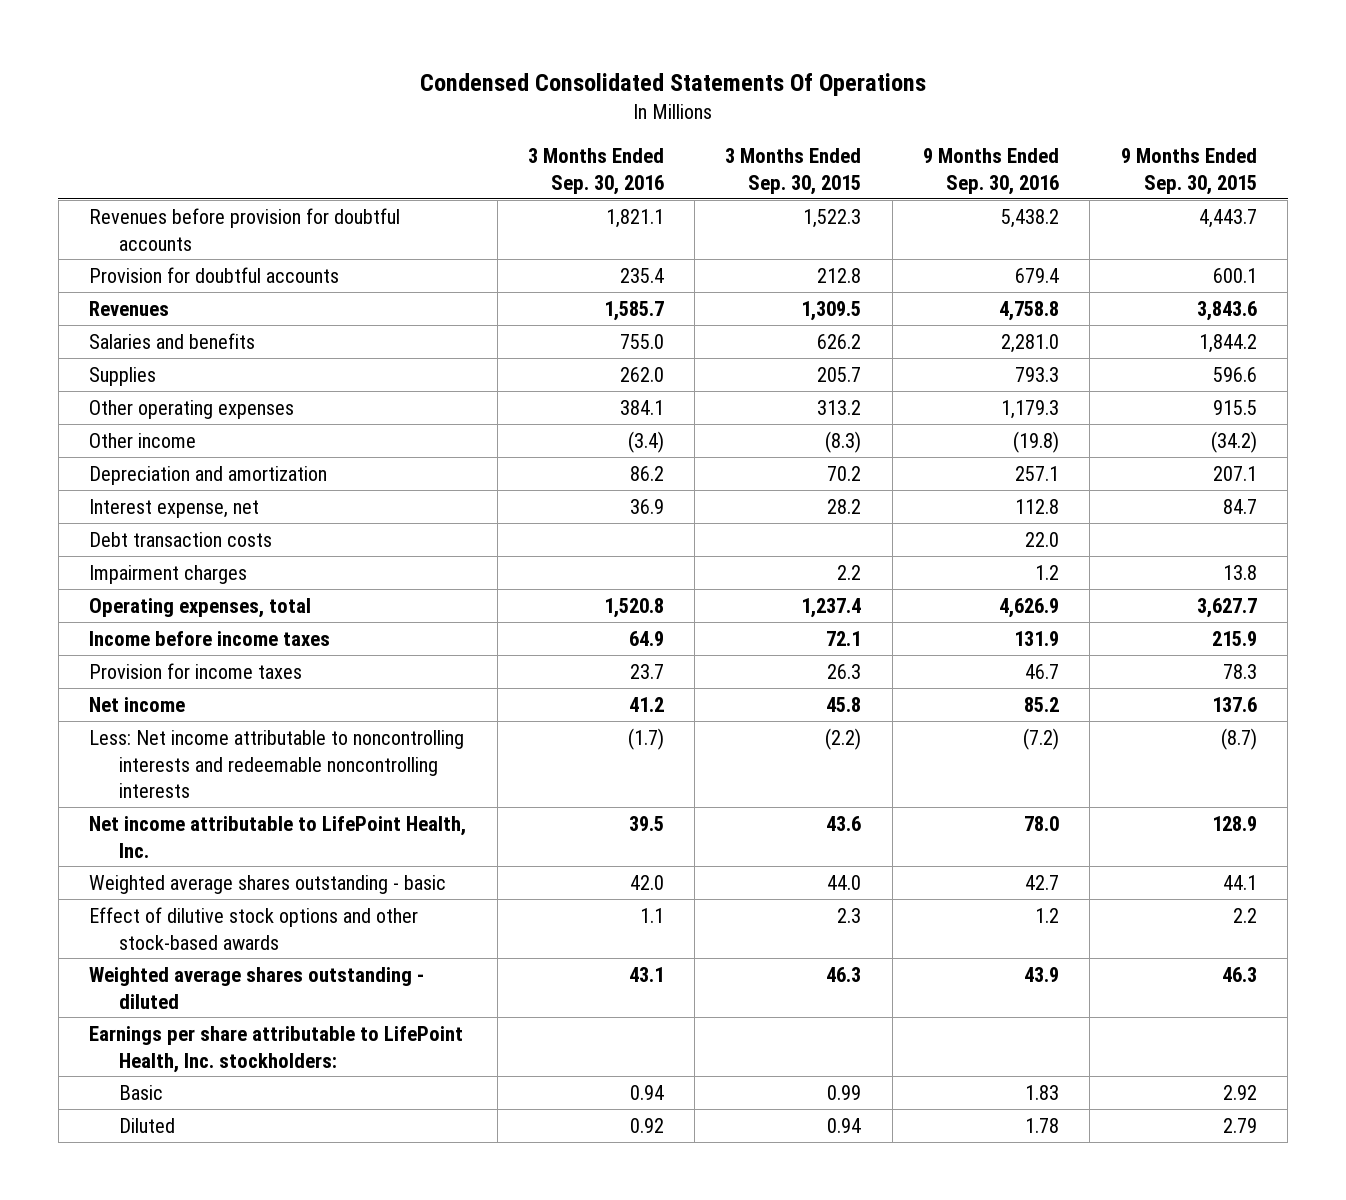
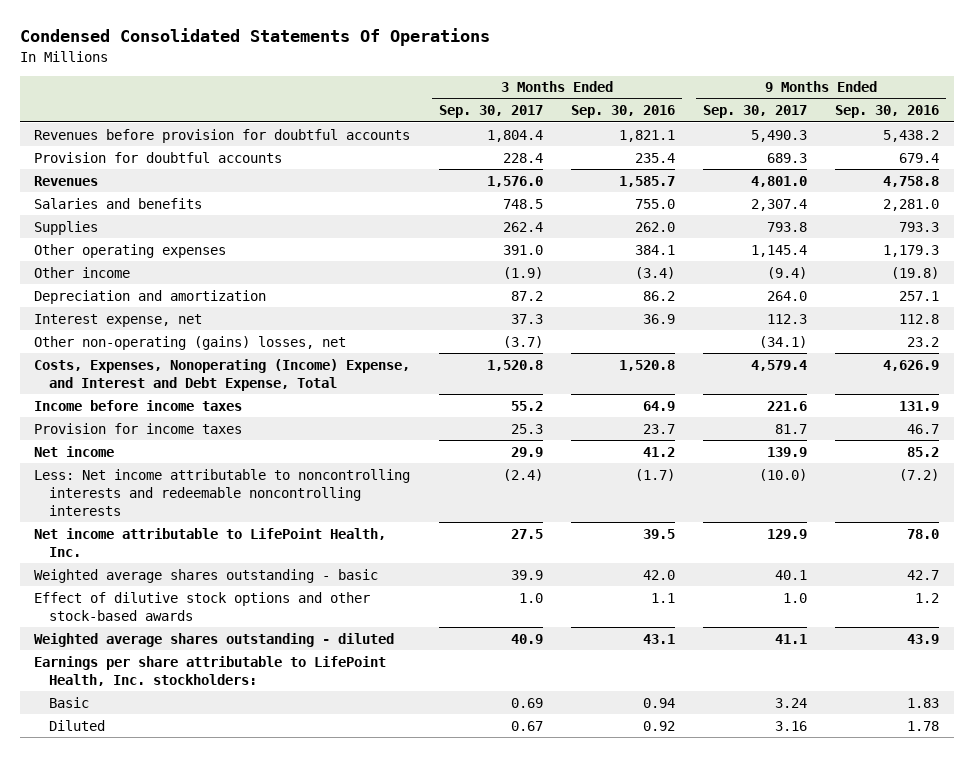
- | 3 Months Ended Sep. 30, 2016 | 3 Months Ended Sep. 30, 2015 | 9 Months Ended Sep. 30, 2016 | 9 Months Ended Sep. 30, 2015
+ | 3 Months Ended Sep. 30, 2017 | 3 Months Ended Sep. 30, 2016 | 9 Months Ended Sep. 30, 2017 | 9 Months Ended Sep. 30, 2016
- Debt transaction costs | | | 22.0 |
- Impairment charges | | 2.2 | 1.2 | 13.8
- Operating expenses, total | 1,520.8 | 1,237.4 | 4,626.9 | 3,627.7
+ Other non-operating (gains) losses, net | (3.7) | | (34.1) | 23.2
+ Costs, Expenses, Nonoperating (Income) Expense, and Interest and Debt Expense, Total | 1,520.8 | 1,520.8 | 4,579.4 | 4,626.9

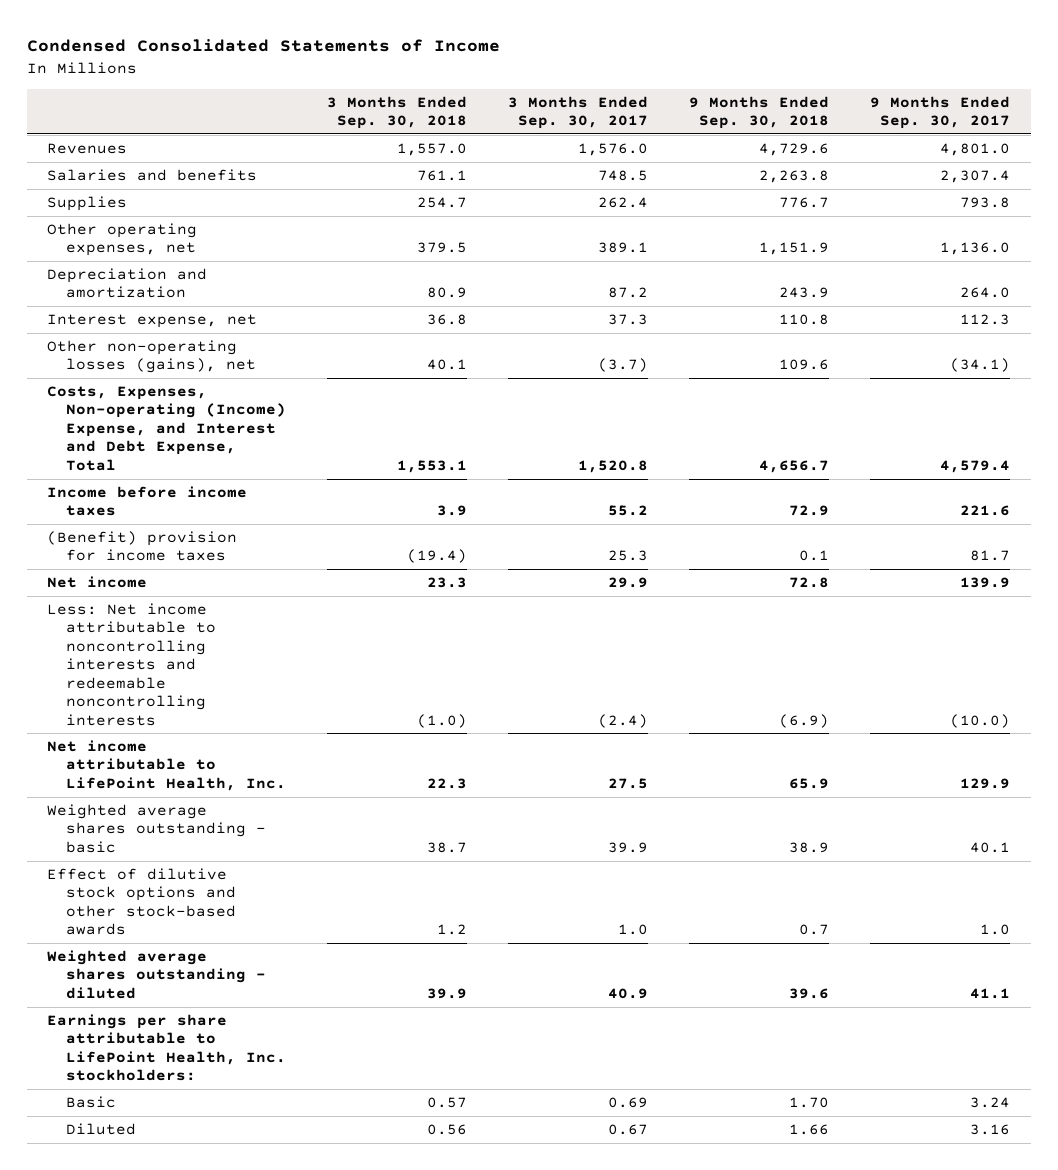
- Condensed Consolidated Statements Of Operations
+ Condensed Consolidated Statements of Income
- | 3 Months Ended Sep. 30, 2017 | 3 Months Ended Sep. 30, 2016 | 9 Months Ended Sep. 30, 2017 | 9 Months Ended Sep. 30, 2016
+ | 3 Months Ended Sep. 30, 2018 | 3 Months Ended Sep. 30, 2017 | 9 Months Ended Sep. 30, 2018 | 9 Months Ended Sep. 30, 2017
- Revenues before provision for doubtful accounts | 1,804.4 | 1,821.1 | 5,490.3 | 5,438.2
- Provision for doubtful accounts | 228.4 | 235.4 | 689.3 | 679.4
- Other operating expenses | 391.0 | 384.1 | 1,145.4 | 1,179.3
- Other income | (1.9) | (3.4) | (9.4) | (19.8)
+ Other operating expenses, net | 379.5 | 389.1 | 1,151.9 | 1,136.0
- Other non-operating (gains) losses, net | (3.7) | | (34.1) | 23.2
- Costs, Expenses, Nonoperating (Income) Expense, and Interest and Debt Expense, Total | 1,520.8 | 1,520.8 | 4,579.4 | 4,626.9
+ Other non-operating losses (gains), net | 40.1 | (3.7) | 109.6 | (34.1)
+ Costs, Expenses, Non-operating (Income) Expense, and Interest and Debt Expense, Total | 1,553.1 | 1,520.8 | 4,656.7 | 4,579.4
- Provision for income taxes | 25.3 | 23.7 | 81.7 | 46.7
+ (Benefit) provision for income taxes | (19.4) | 25.3 | 0.1 | 81.7

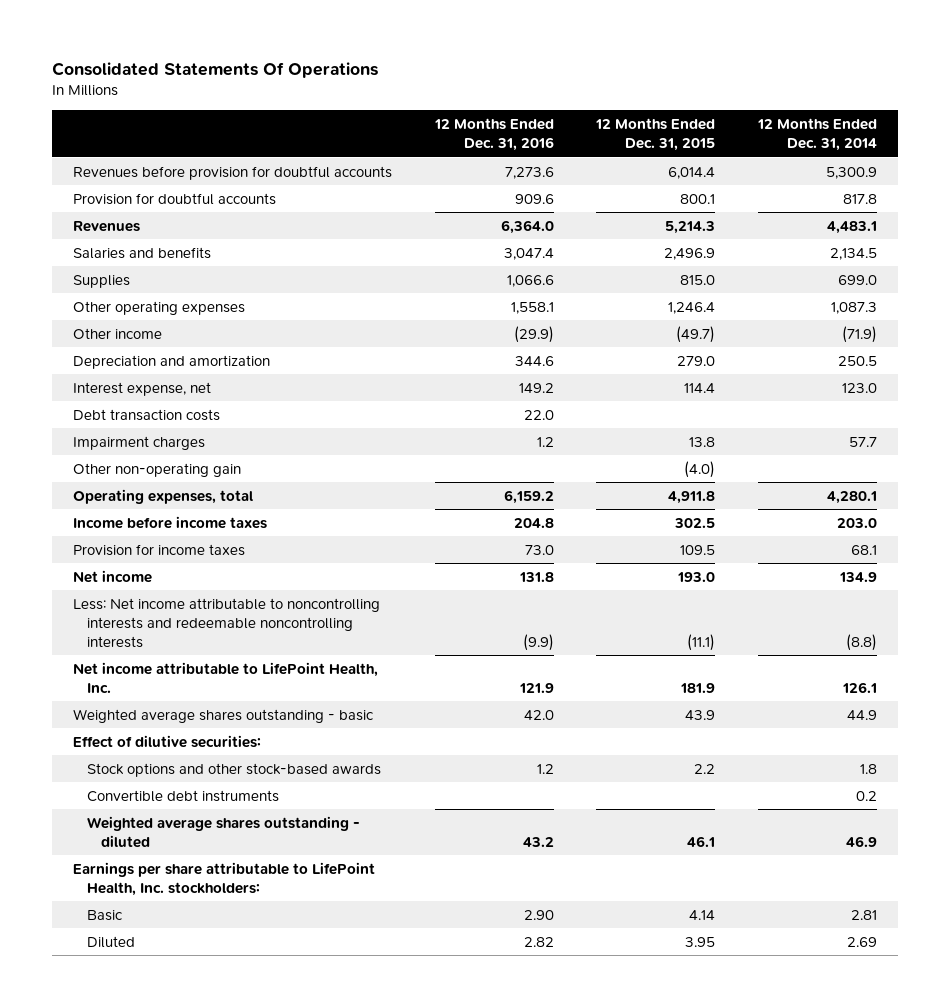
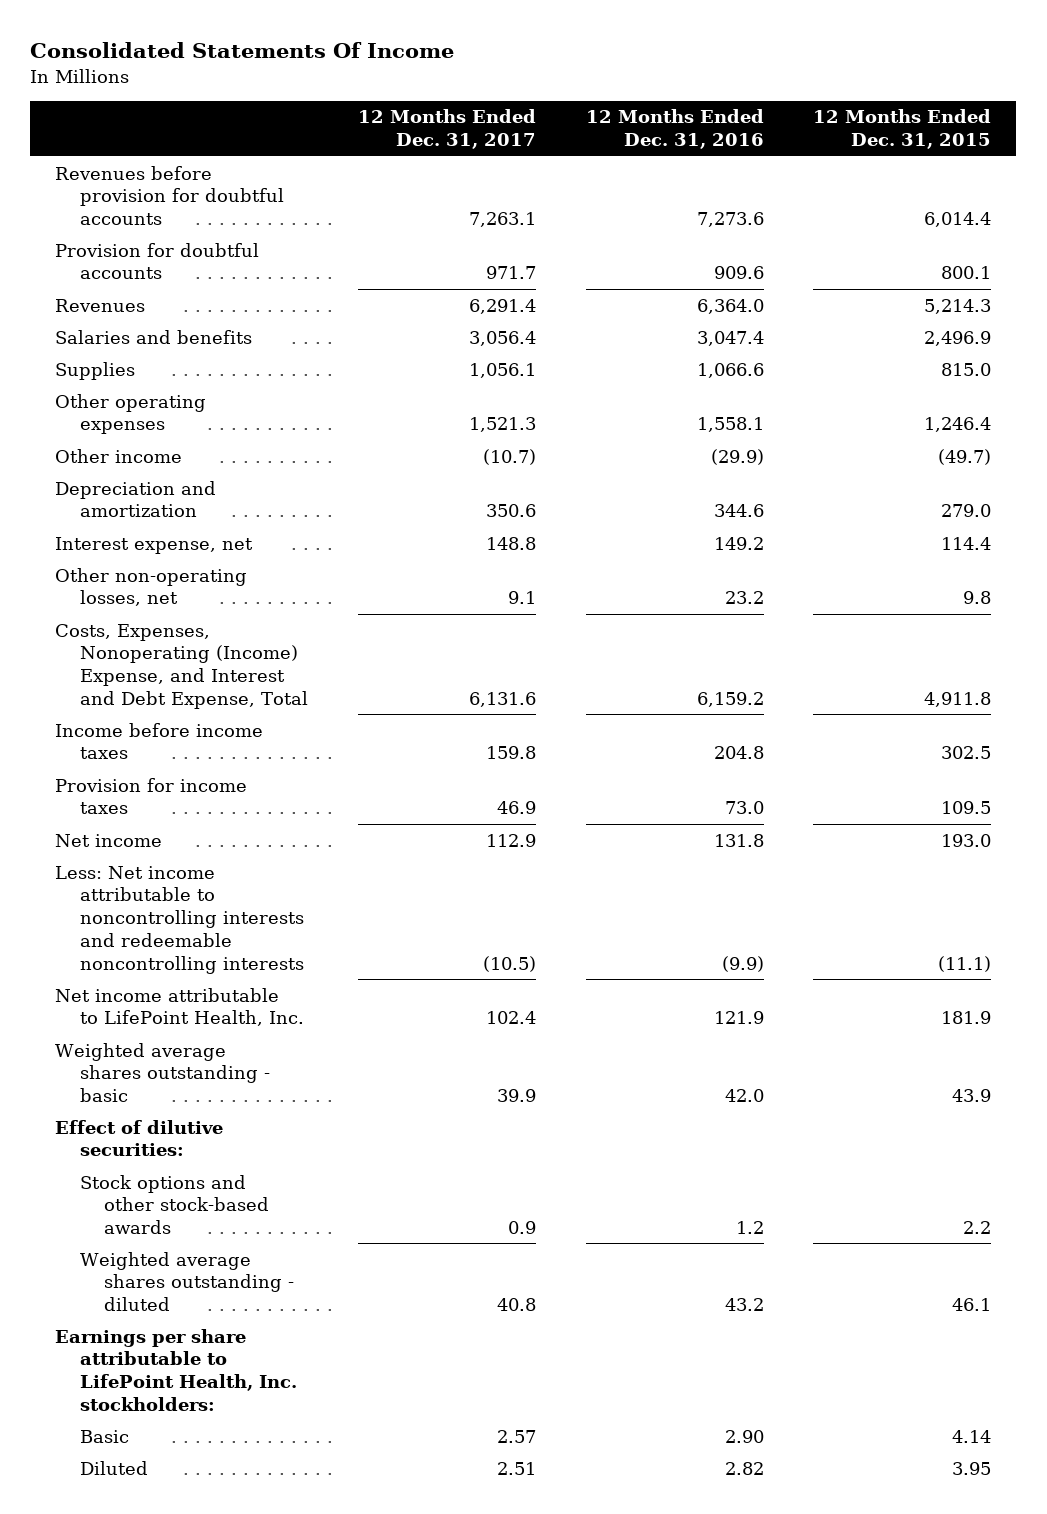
- Consolidated Statements Of Operations
+ Consolidated Statements Of Income
- | 12 Months Ended Dec. 31, 2016 | 12 Months Ended Dec. 31, 2015 | 12 Months Ended Dec. 31, 2014
+ | 12 Months Ended Dec. 31, 2017 | 12 Months Ended Dec. 31, 2016 | 12 Months Ended Dec. 31, 2015
- Debt transaction costs | 22.0 | |
- Impairment charges | 1.2 | 13.8 | 57.7
- Other non-operating gain | | (4.0) |
- Operating expenses, total | 6,159.2 | 4,911.8 | 4,280.1
+ Other non-operating losses, net | 9.1 | 23.2 | 9.8
+ Costs, Expenses, Nonoperating (Income) Expense, and Interest and Debt Expense, Total | 6,131.6 | 6,159.2 | 4,911.8
- Convertible debt instruments | | | 0.2

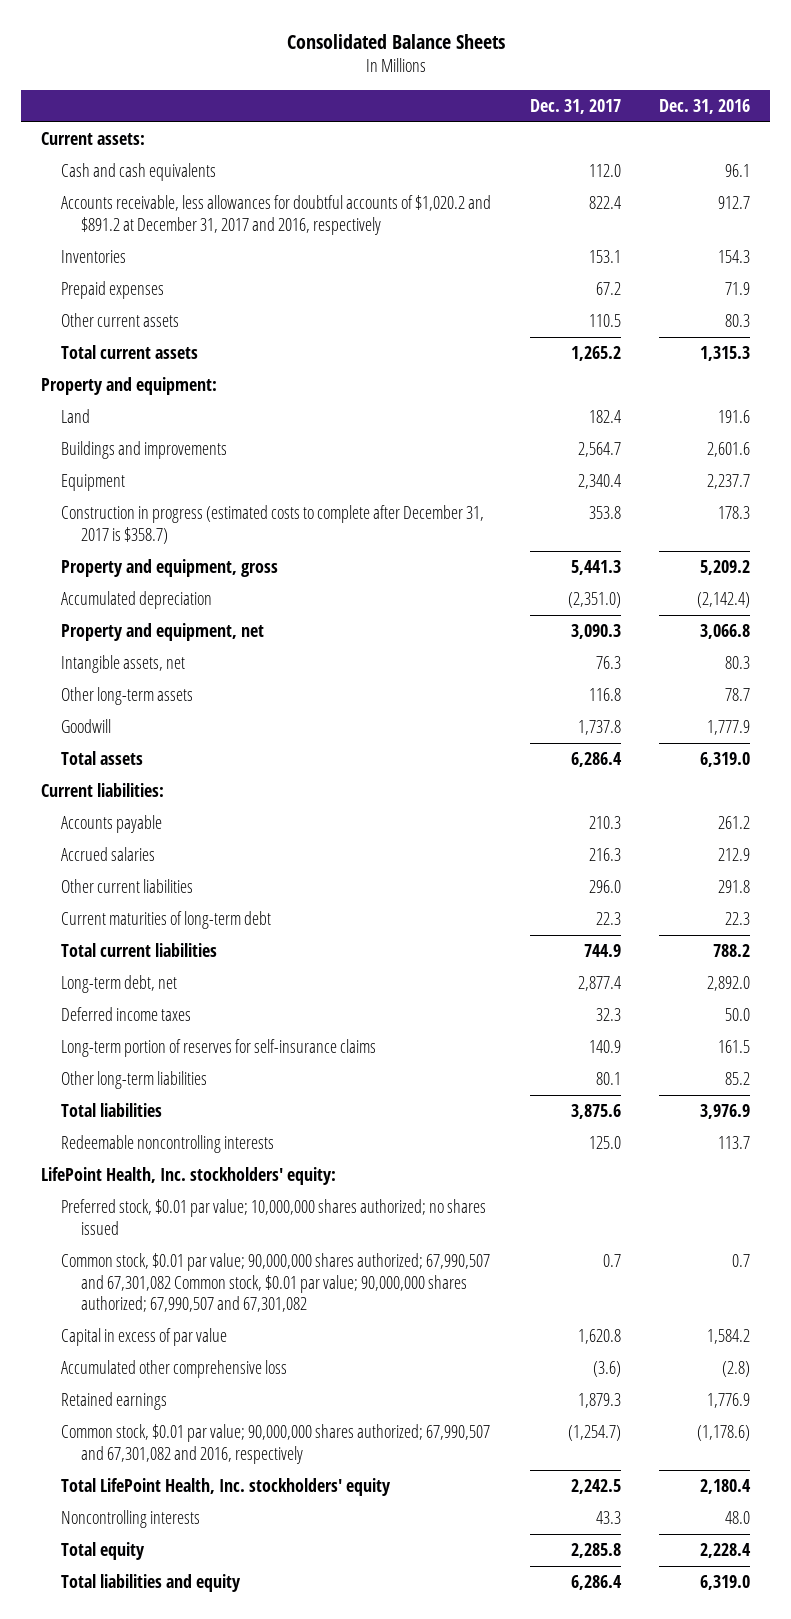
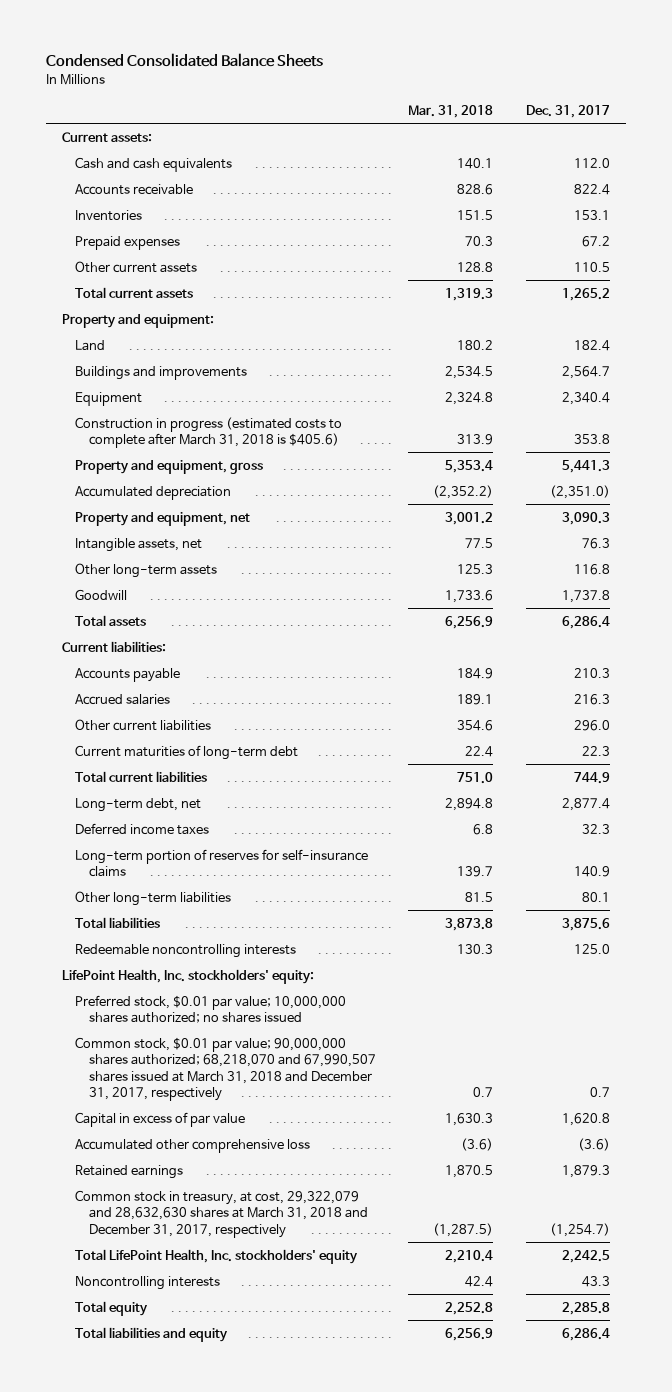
- Consolidated Balance Sheets
+ Condensed Consolidated Balance Sheets
- | Dec. 31, 2017 | Dec. 31, 2016
+ | Mar. 31, 2018 | Dec. 31, 2017
- Accounts receivable, less allowances for doubtful accounts of $1,020.2 and $891.2 at December 31, 2017 and 2016, respectively | 822.4 | 912.7
+ Accounts receivable | 828.6 | 822.4
- Construction in progress (estimated costs to complete after December 31, 2017 is $358.7) | 353.8 | 178.3
+ Construction in progress (estimated costs to complete after March 31, 2018 is $405.6) | 313.9 | 353.8
- Common stock, $0.01 par value; 90,000,000 shares authorized; 67,990,507 and 67,301,082 Common stock, $0.01 par value; 90,000,000 shares authorized; 67,990,507 and 67,301,082 | 0.7 | 0.7
+ Common stock, $0.01 par value; 90,000,000 shares authorized; 68,218,070 and 67,990,507 shares issued at March 31, 2018 and December 31, 2017, respectively | 0.7 | 0.7
- Common stock, $0.01 par value; 90,000,000 shares authorized; 67,990,507 and 67,301,082 and 2016, respectively | (1,254.7) | (1,178.6)
+ Common stock in treasury, at cost, 29,322,079 and 28,632,630 shares at March 31, 2018 and December 31, 2017, respectively | (1,287.5) | (1,254.7)

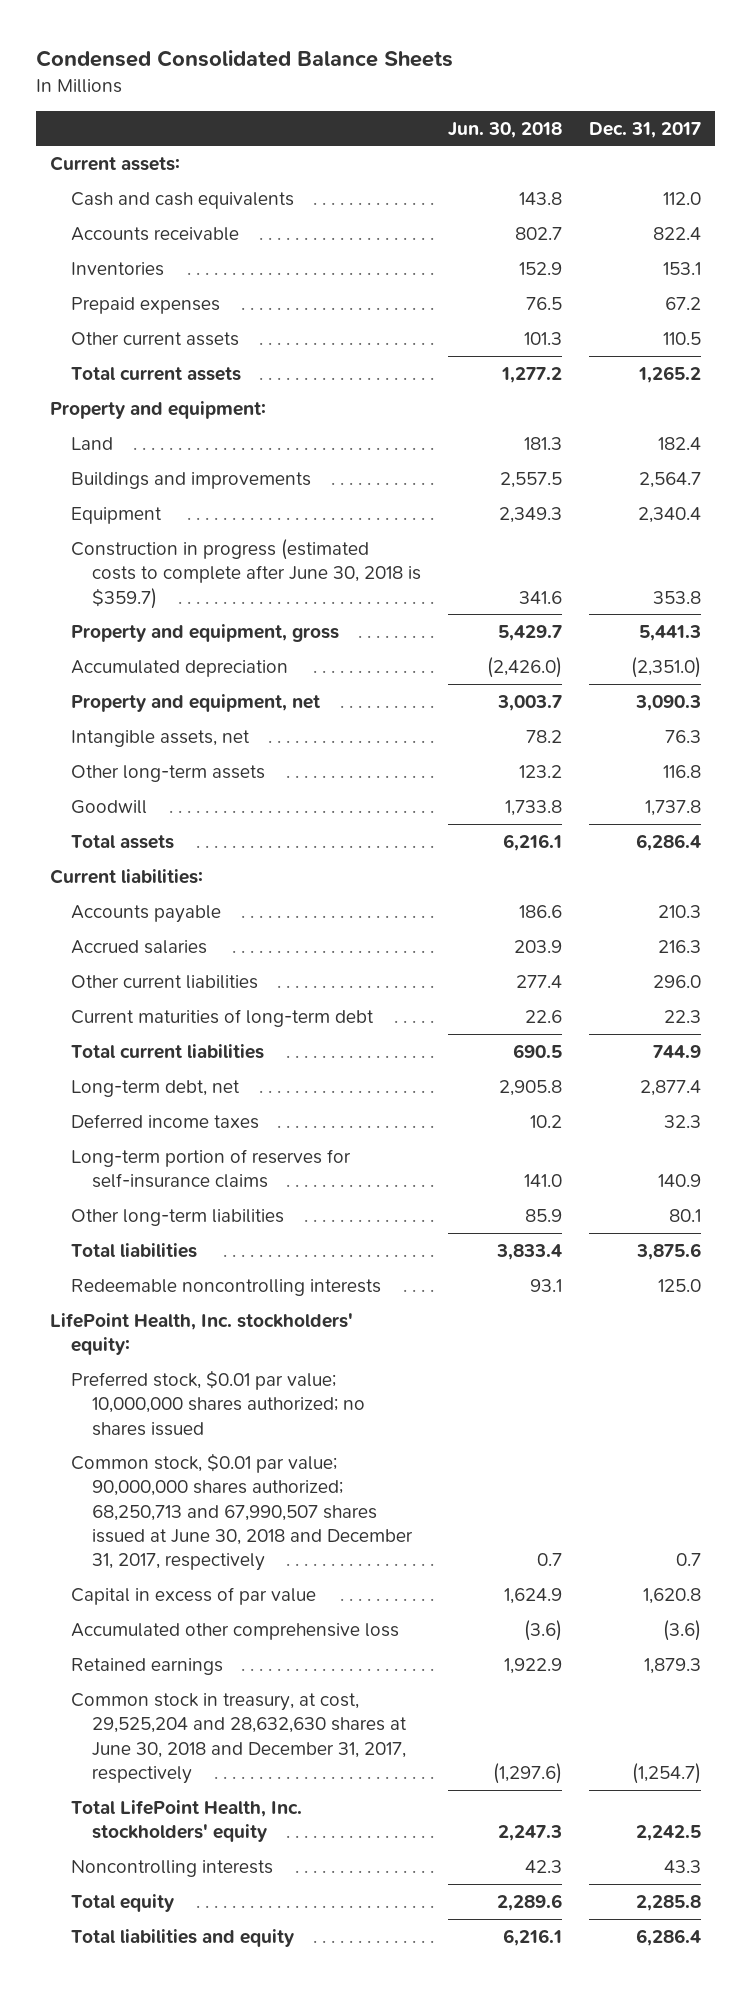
- | Mar. 31, 2018 | Dec. 31, 2017
+ | Jun. 30, 2018 | Dec. 31, 2017
- Construction in progress (estimated costs to complete after March 31, 2018 is $405.6) | 313.9 | 353.8
+ Construction in progress (estimated costs to complete after June 30, 2018 is $359.7) | 341.6 | 353.8
- Common stock, $0.01 par value; 90,000,000 shares authorized; 68,218,070 and 67,990,507 shares issued at March 31, 2018 and December 31, 2017, respectively | 0.7 | 0.7
+ Common stock, $0.01 par value; 90,000,000 shares authorized; 68,250,713 and 67,990,507 shares issued at June 30, 2018 and December 31, 2017, respectively | 0.7 | 0.7
- Common stock in treasury, at cost, 29,322,079 and 28,632,630 shares at March 31, 2018 and December 31, 2017, respectively | (1,287.5) | (1,254.7)
+ Common stock in treasury, at cost, 29,525,204 and 28,632,630 shares at June 30, 2018 and December 31, 2017, respectively | (1,297.6) | (1,254.7)

